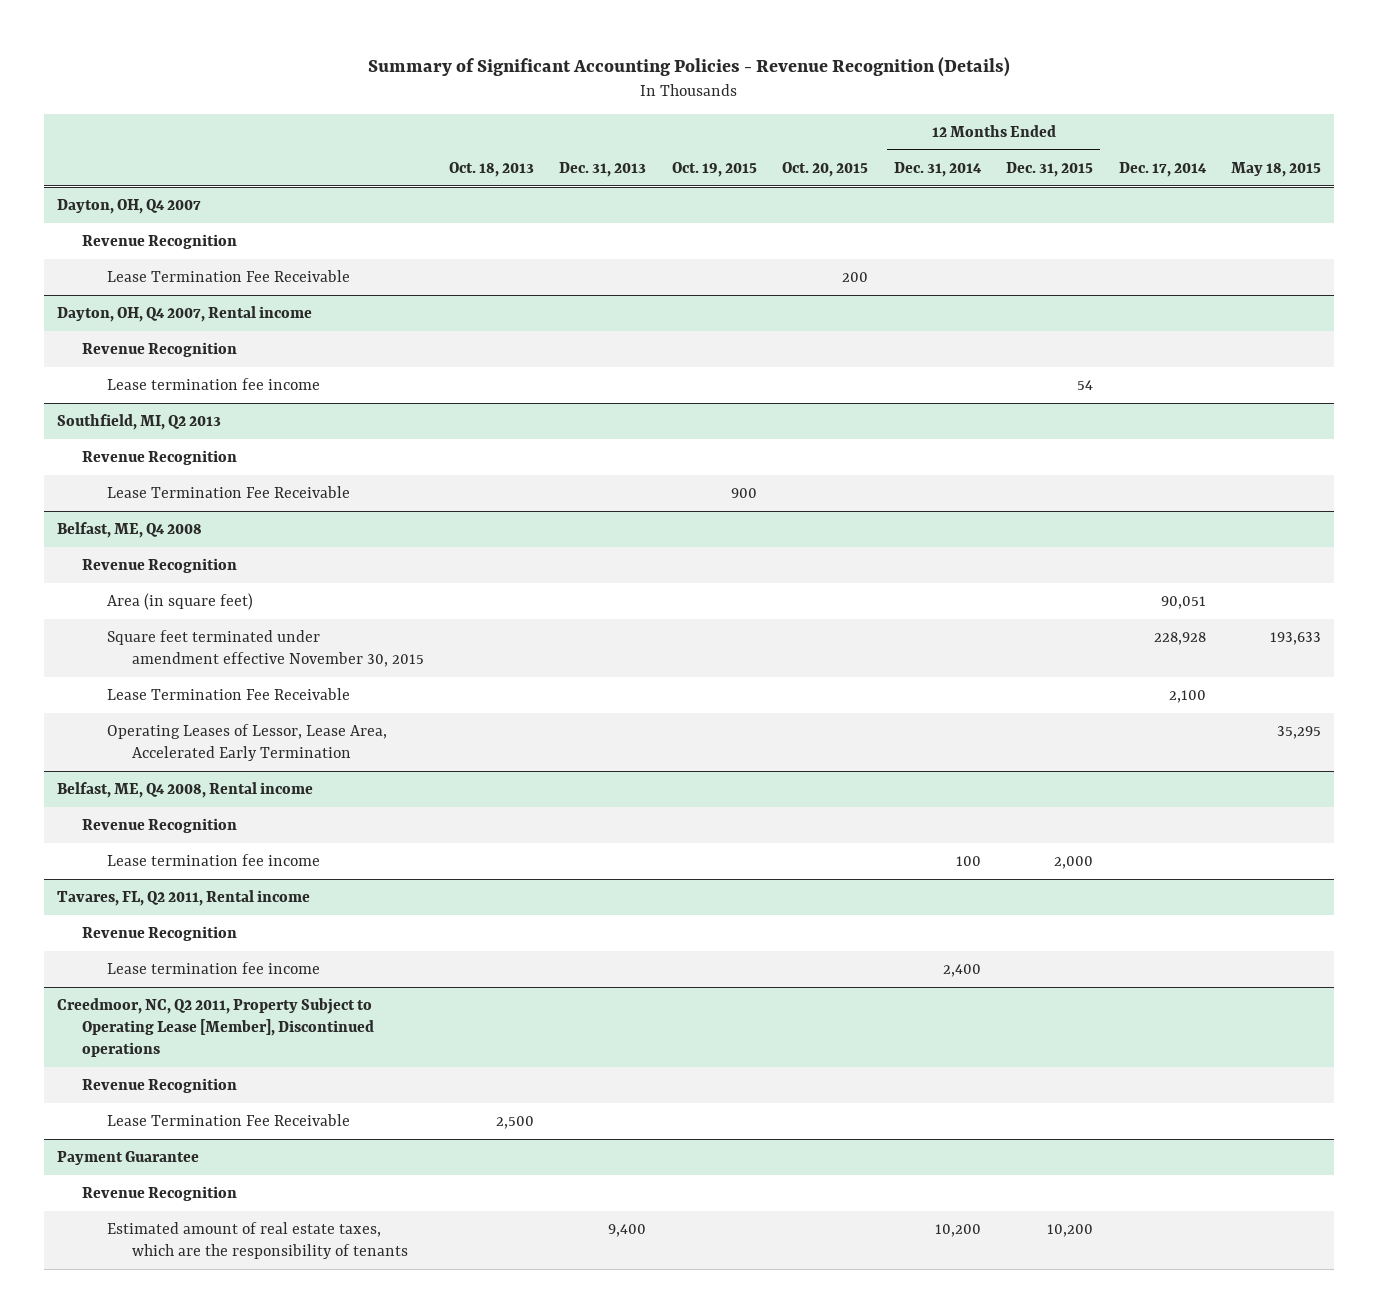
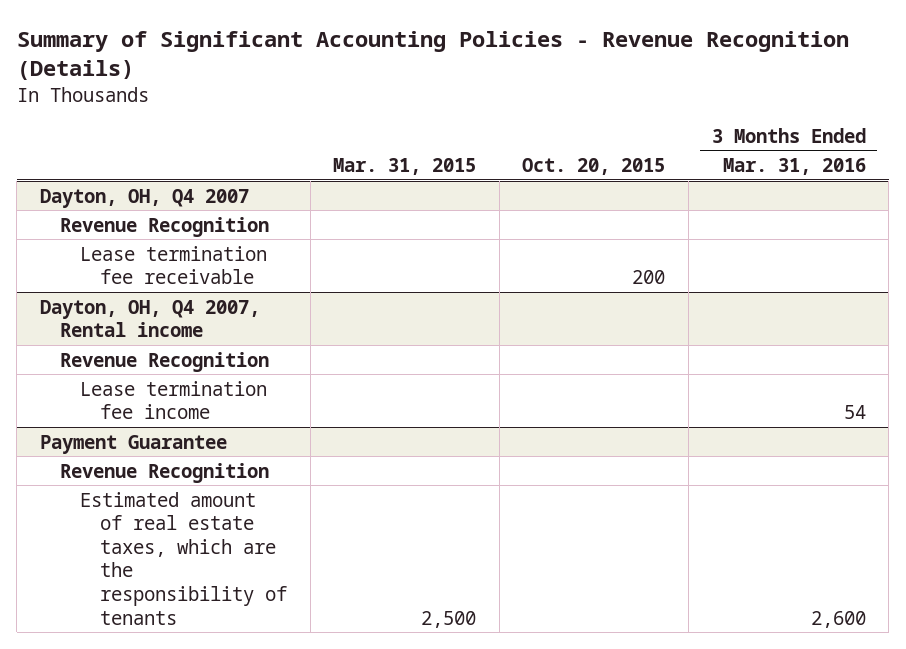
- | Oct. 18, 2013 | Dec. 31, 2013 | Oct. 19, 2015 | Oct. 20, 2015 | 12 Months Ended Dec. 31, 2014 | 12 Months Ended Dec. 31, 2015 | Dec. 17, 2014 | May 18, 2015
+ | Mar. 31, 2015 | Oct. 20, 2015 | 3 Months Ended Mar. 31, 2016
@ Dayton, OH, Q4 2007
- Lease Termination Fee Receivable | | | | 200 | | | |
+ Lease termination fee receivable | | 200 |
- Southfield, MI, Q2 2013
- Revenue Recognition
- Lease Termination Fee Receivable | | | 900 | | | | |
- Belfast, ME, Q4 2008
- Revenue Recognition
- Area (in square feet) | | | | | | | 90,051 |
- Square feet terminated under amendment effective November 30, 2015 | | | | | | | 228,928 | 193,633
- Lease Termination Fee Receivable | | | | | | | 2,100 |
- Operating Leases of Lessor, Lease Area, Accelerated Early Termination | | | | | | | | 35,295
- Belfast, ME, Q4 2008, Rental income
- Revenue Recognition
- Lease termination fee income | | | | | 100 | 2,000 | |
- Tavares, FL, Q2 2011, Rental income
- Revenue Recognition
- Lease termination fee income | | | | | 2,400 | | |
- Creedmoor, NC, Q2 2011, Property Subject to Operating Lease [Member], Discontinued operations
- Revenue Recognition
- Lease Termination Fee Receivable | 2,500 | | | | | | |

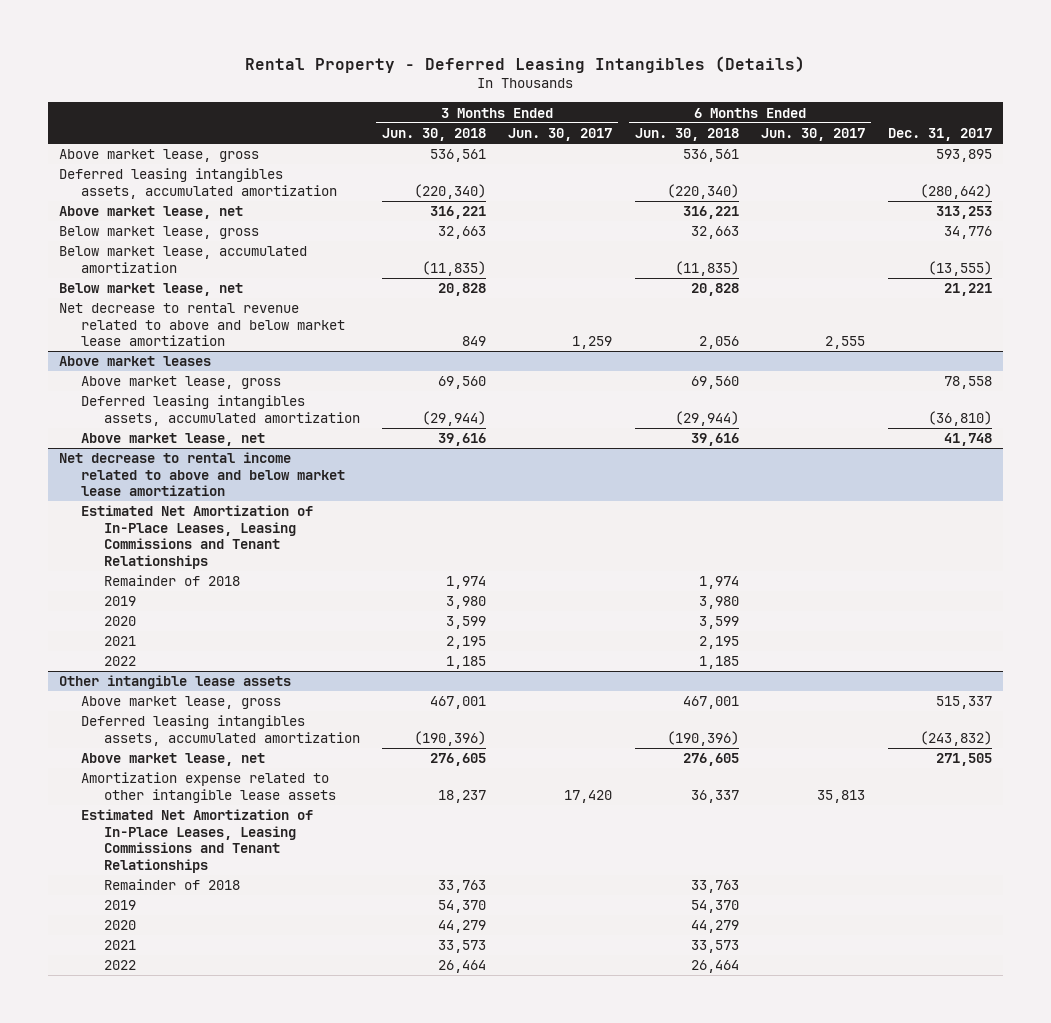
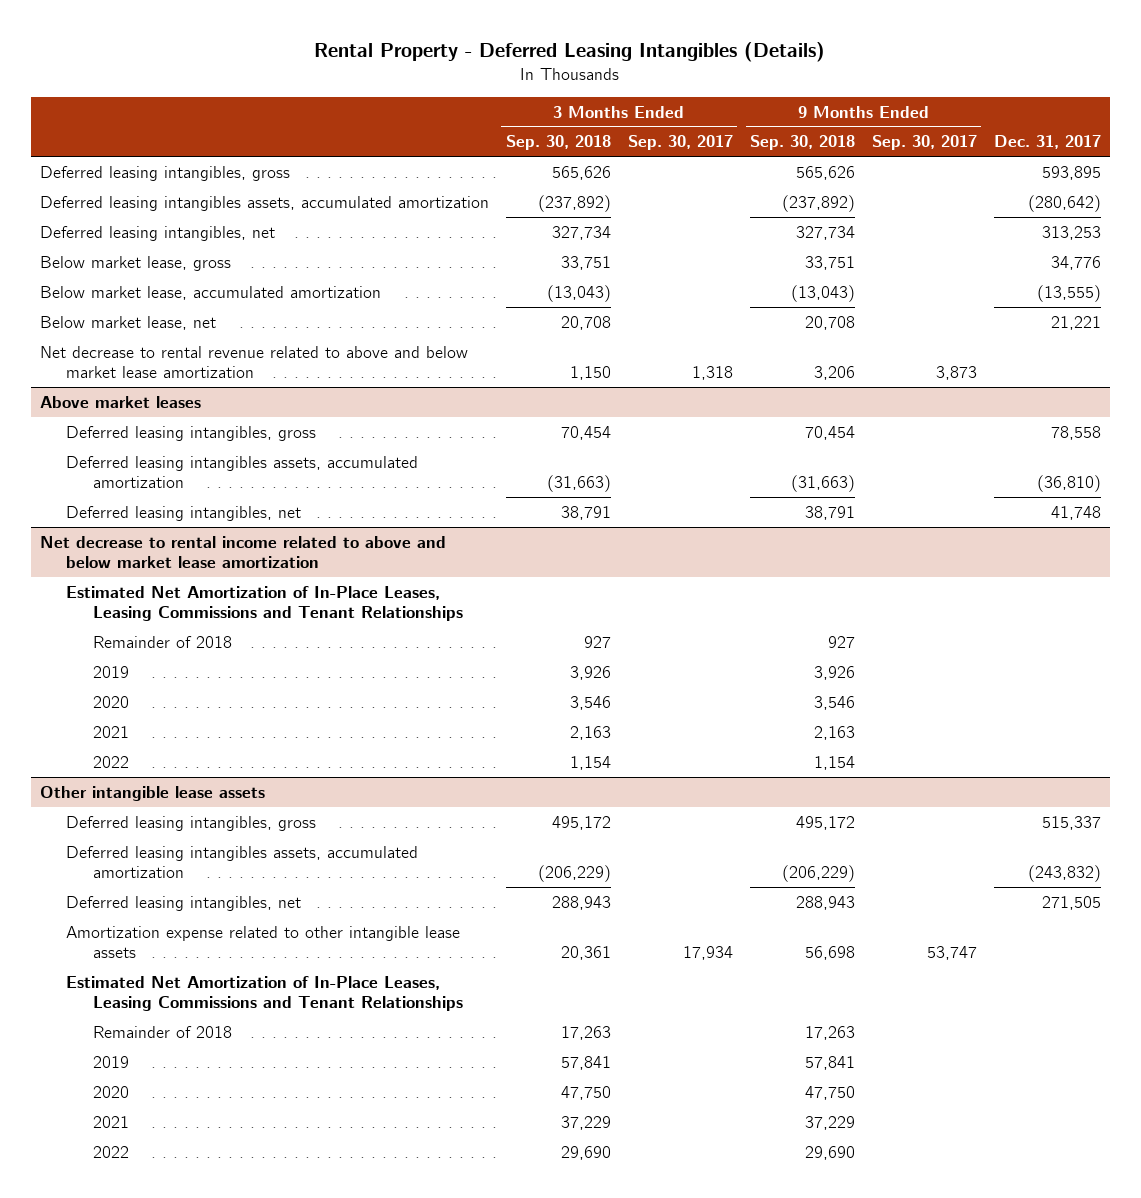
- | 3 Months Ended Jun. 30, 2018 | 3 Months Ended Jun. 30, 2017 | 6 Months Ended Jun. 30, 2018 | 6 Months Ended Jun. 30, 2017 | Dec. 31, 2017
+ | 3 Months Ended Sep. 30, 2018 | 3 Months Ended Sep. 30, 2017 | 9 Months Ended Sep. 30, 2018 | 9 Months Ended Sep. 30, 2017 | Dec. 31, 2017
- Above market lease, gross | 536,561 | | 536,561 | | 593,895
+ Deferred leasing intangibles, gross | 565,626 | | 565,626 | | 593,895
- Above market lease, net | 316,221 | | 316,221 | | 313,253
+ Deferred leasing intangibles, net | 327,734 | | 327,734 | | 313,253
@ Above market leases
- Above market lease, gross | 69,560 | | 69,560 | | 78,558
+ Deferred leasing intangibles, gross | 70,454 | | 70,454 | | 78,558
- Above market lease, net | 39,616 | | 39,616 | | 41,748
+ Deferred leasing intangibles, net | 38,791 | | 38,791 | | 41,748
@ Other intangible lease assets
- Above market lease, gross | 467,001 | | 467,001 | | 515,337
+ Deferred leasing intangibles, gross | 495,172 | | 495,172 | | 515,337
- Above market lease, net | 276,605 | | 276,605 | | 271,505
+ Deferred leasing intangibles, net | 288,943 | | 288,943 | | 271,505

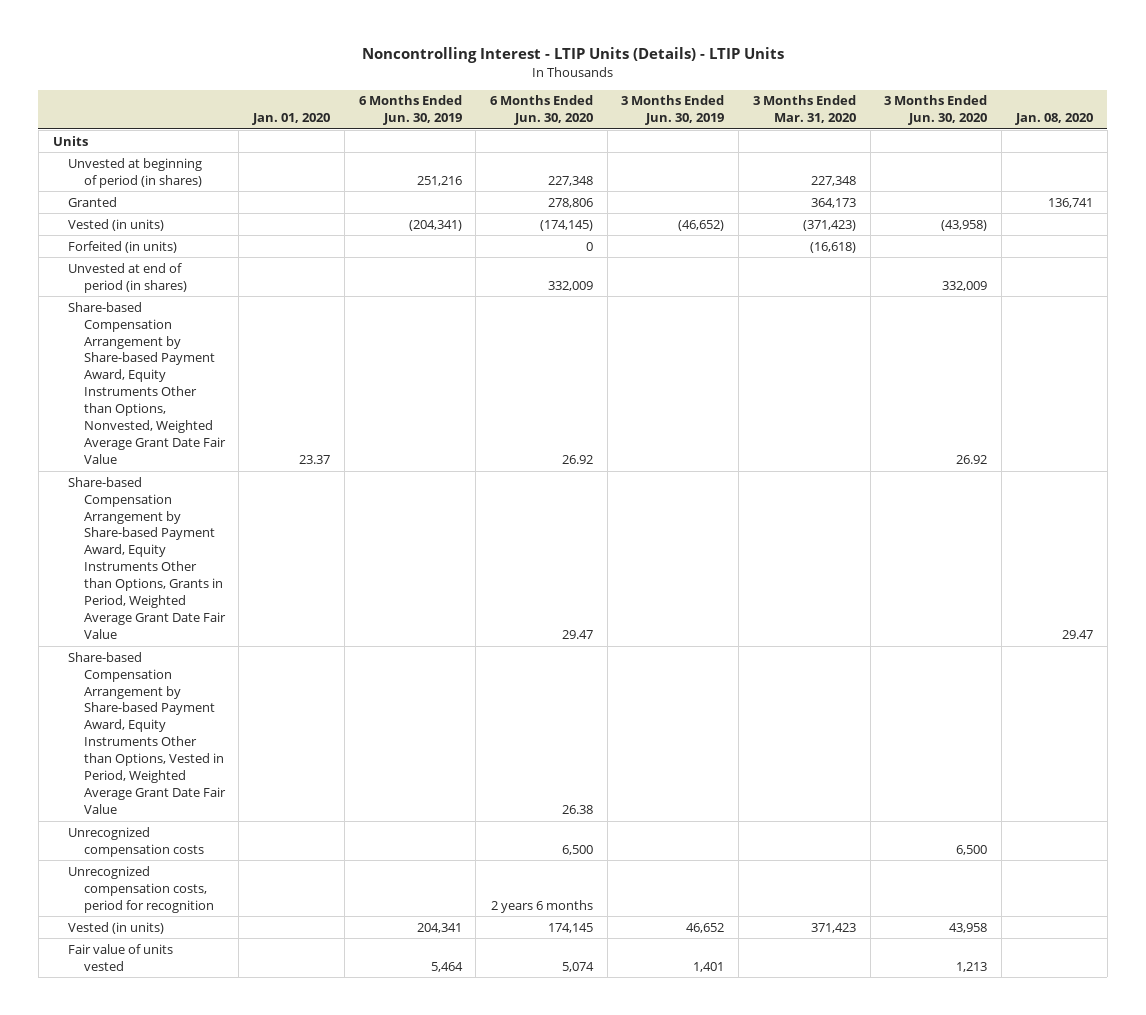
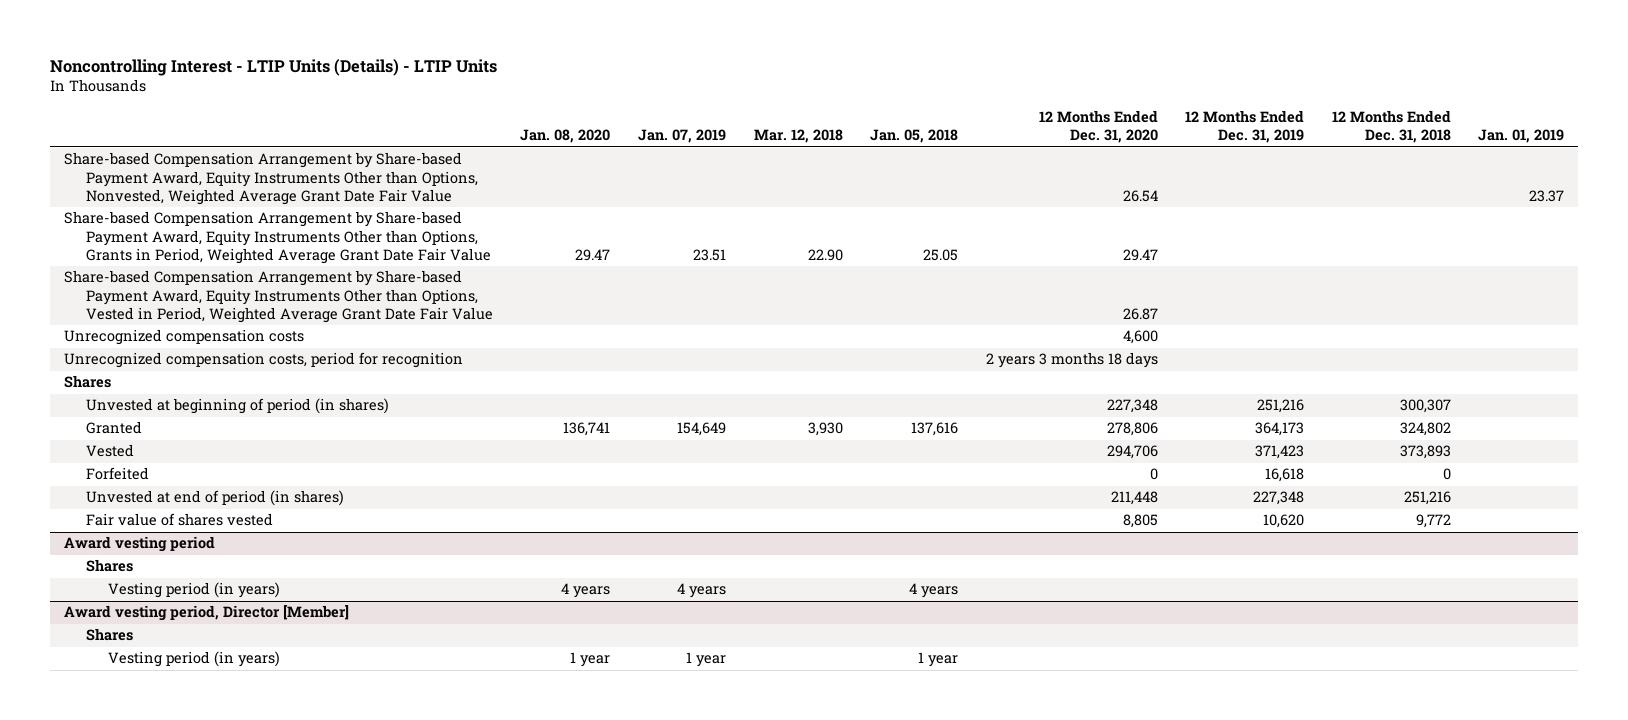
- | Jan. 01, 2020 | 6 Months Ended Jun. 30, 2019 | 6 Months Ended Jun. 30, 2020 | 3 Months Ended Jun. 30, 2019 | 3 Months Ended Mar. 31, 2020 | 3 Months Ended Jun. 30, 2020 | Jan. 08, 2020
+ | Jan. 08, 2020 | Jan. 07, 2019 | Mar. 12, 2018 | Jan. 05, 2018 | 12 Months Ended Dec. 31, 2020 | 12 Months Ended Dec. 31, 2019 | 12 Months Ended Dec. 31, 2018 | Jan. 01, 2019
- Units
- Vested (in units) | | (204,341) | (174,145) | (46,652) | (371,423) | (43,958) |
- Forfeited (in units) | | | 0 | | (16,618) | |
- Vested (in units) | | 204,341 | 174,145 | 46,652 | 371,423 | 43,958 |
- Fair value of units vested | | 5,464 | 5,074 | 1,401 | | 1,213 |
+ Shares
moved down: Unvested at beginning of period (in shares) | | | | | 227,348 | 251,216 | 300,307 |
moved down: Granted | 136,741 | 154,649 | 3,930 | 137,616 | 278,806 | 364,173 | 324,802 |
+ Vested | | | | | 294,706 | 371,423 | 373,893 |
+ Forfeited | | | | | 0 | 16,618 | 0 |
moved down: Unvested at end of period (in shares) | | | | | 211,448 | 227,348 | 251,216 |
+ Fair value of shares vested | | | | | 8,805 | 10,620 | 9,772 |
+ Award vesting period
+ Shares
+ Vesting period (in years) | 4 years | 4 years | | 4 years | | | |
+ Award vesting period, Director [Member]
+ Shares
+ Vesting period (in years) | 1 year | 1 year | | 1 year | | | |

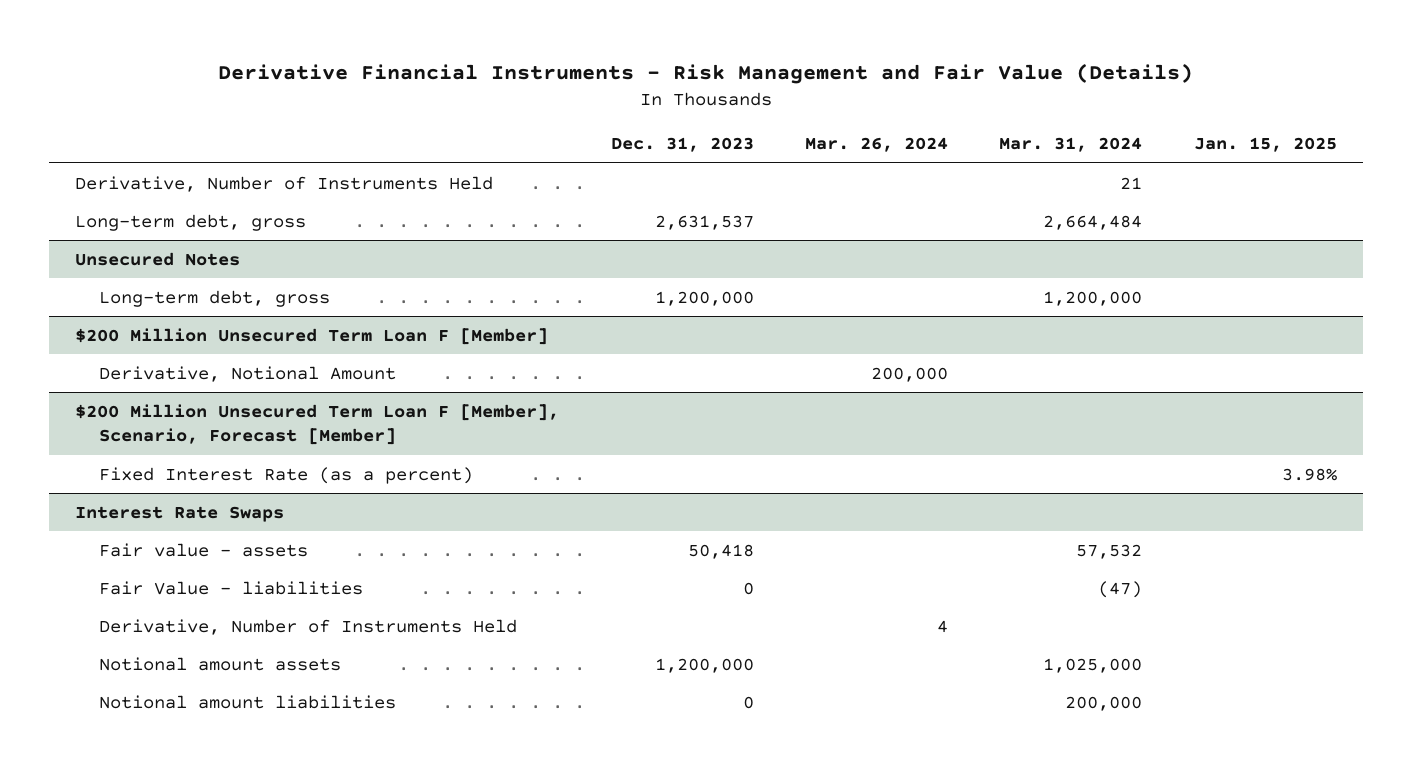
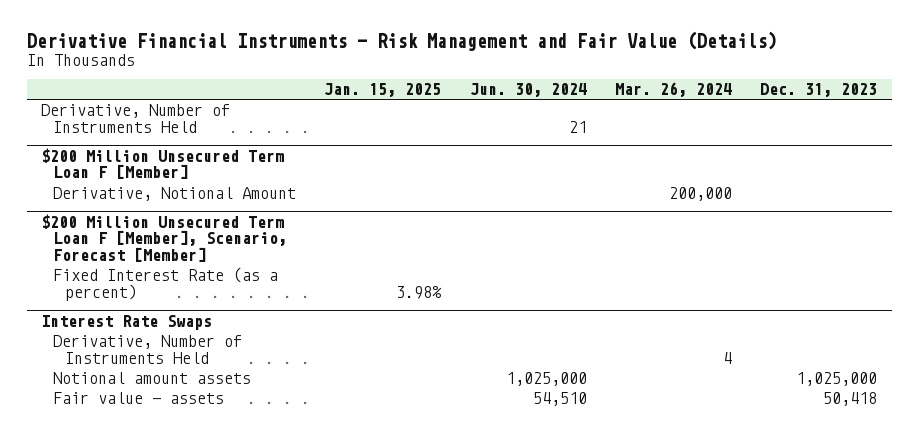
- | Dec. 31, 2023 | Mar. 26, 2024 | Mar. 31, 2024 | Jan. 15, 2025
+ | Jan. 15, 2025 | Jun. 30, 2024 | Mar. 26, 2024 | Dec. 31, 2023
- Long-term debt, gross | 2,631,537 | | 2,664,484 |
- Unsecured Notes
- Long-term debt, gross | 1,200,000 | | 1,200,000 |
@ Interest Rate Swaps
- Fair Value - liabilities | 0 | | (47) |
- Notional amount assets | 1,200,000 | | 1,025,000 |
- Notional amount liabilities | 0 | | 200,000 |
+ Notional amount assets | | 1,025,000 | | 1,025,000
moved down: Fair value - assets | | 54,510 | | 50,418

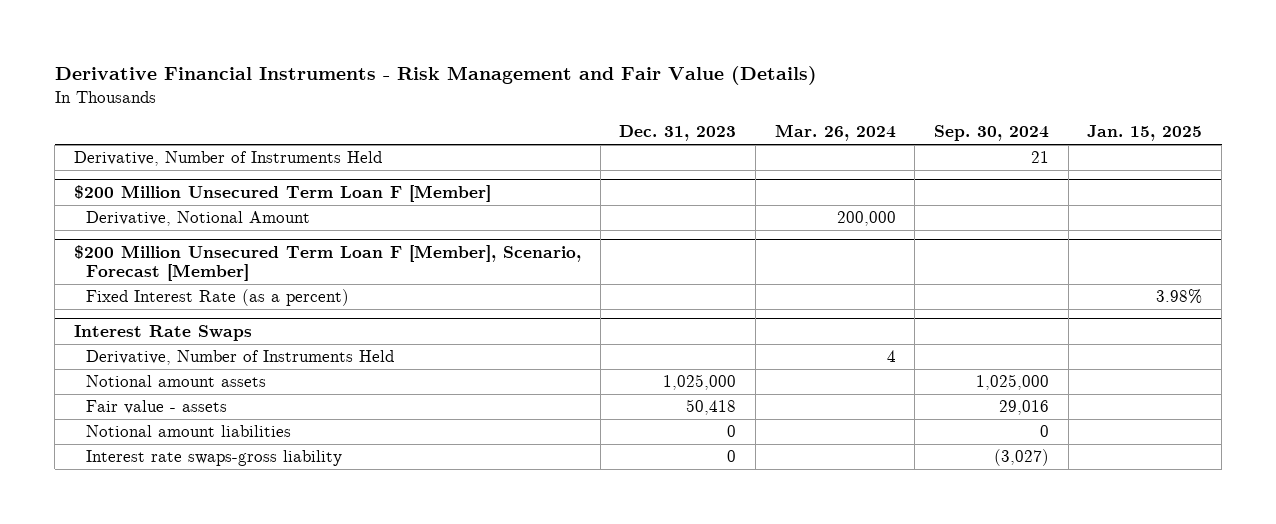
- | Jan. 15, 2025 | Jun. 30, 2024 | Mar. 26, 2024 | Dec. 31, 2023
+ | Dec. 31, 2023 | Mar. 26, 2024 | Sep. 30, 2024 | Jan. 15, 2025
@ Interest Rate Swaps
+ Notional amount liabilities | 0 | | 0 |
+ Interest rate swaps-gross liability | 0 | | (3,027) |

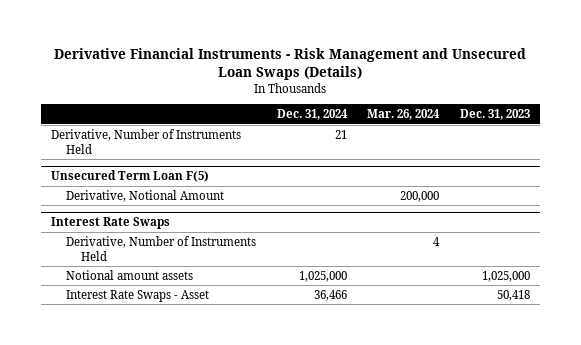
- Derivative Financial Instruments - Risk Management and Fair Value (Details)
+ Derivative Financial Instruments - Risk Management and Unsecured Loan Swaps (Details)
- | Dec. 31, 2023 | Mar. 26, 2024 | Sep. 30, 2024 | Jan. 15, 2025
+ | Dec. 31, 2024 | Mar. 26, 2024 | Dec. 31, 2023
- $200 Million Unsecured Term Loan F [Member]
+ Unsecured Term Loan F(5)
- $200 Million Unsecured Term Loan F [Member], Scenario, Forecast [Member]
- Fixed Interest Rate (as a percent) | | | | 3.98%
@ Interest Rate Swaps
- Fair value - assets | 50,418 | | 29,016 |
- Notional amount liabilities | 0 | | 0 |
- Interest rate swaps-gross liability | 0 | | (3,027) |
+ Interest Rate Swaps - Asset | 36,466 | | 50,418

